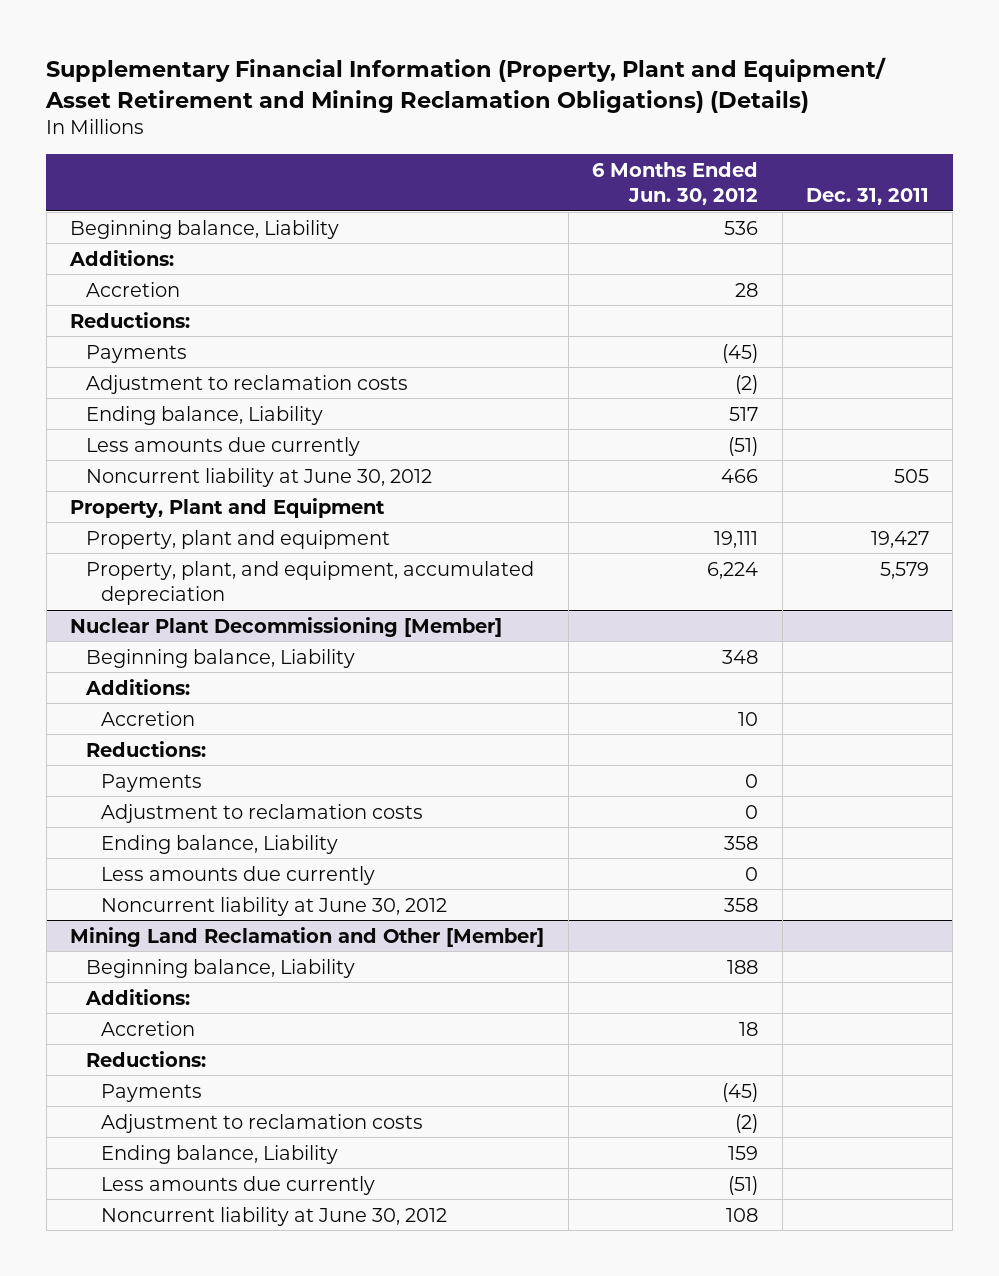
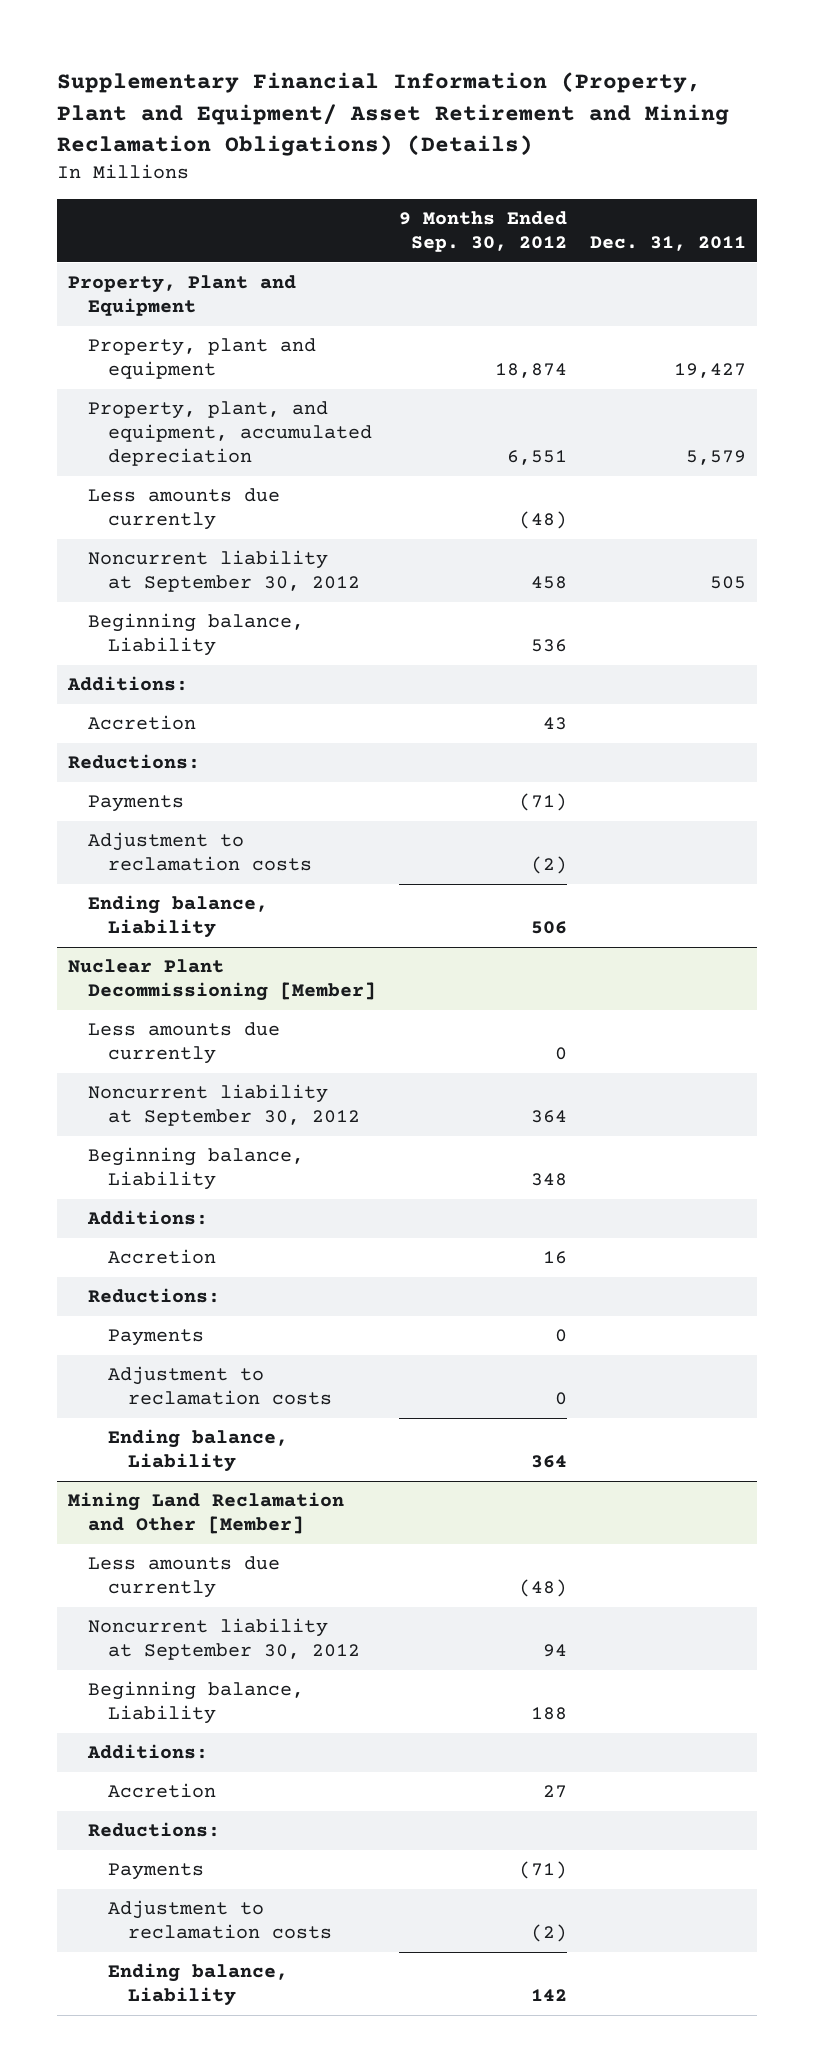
- | 6 Months Ended Jun. 30, 2012 | Dec. 31, 2011
+ | 9 Months Ended Sep. 30, 2012 | Dec. 31, 2011
moved up: Property, Plant and Equipment
moved up: Property, plant and equipment | 18,874 | 19,427
moved up: Property, plant, and equipment, accumulated depreciation | 6,551 | 5,579
moved up: Less amounts due currently | (48) |
+ Noncurrent liability at September 30, 2012 | 458 | 505
- Noncurrent liability at June 30, 2012 | 466 | 505
@ Nuclear Plant Decommissioning [Member]
moved up: Less amounts due currently | 0 |
+ Noncurrent liability at September 30, 2012 | 364 |
- Noncurrent liability at June 30, 2012 | 358 |
@ Mining Land Reclamation and Other [Member]
moved up: Less amounts due currently | (48) |
+ Noncurrent liability at September 30, 2012 | 94 |
- Noncurrent liability at June 30, 2012 | 108 |

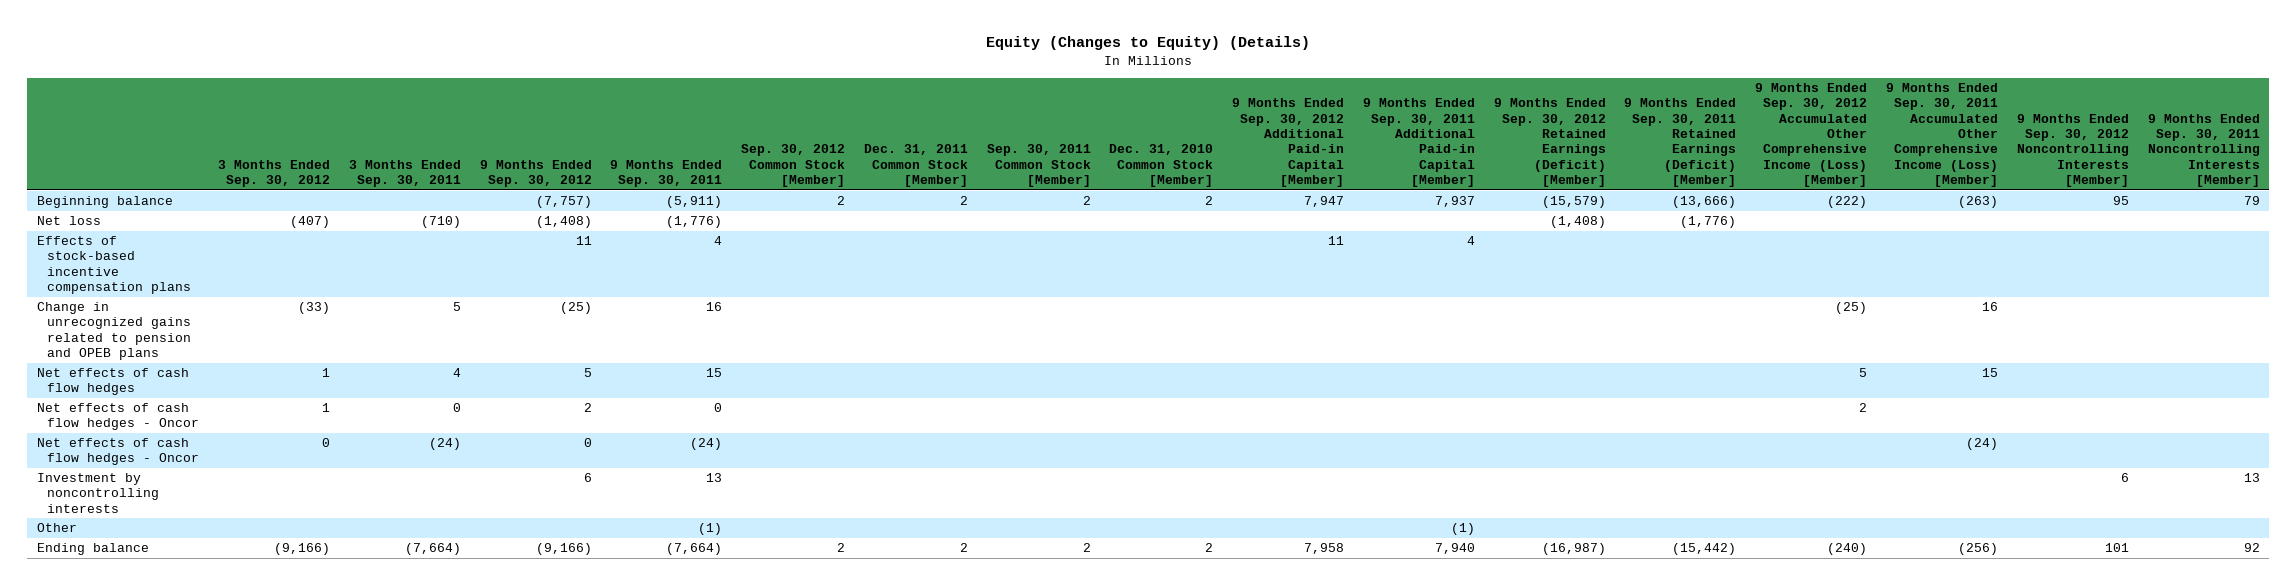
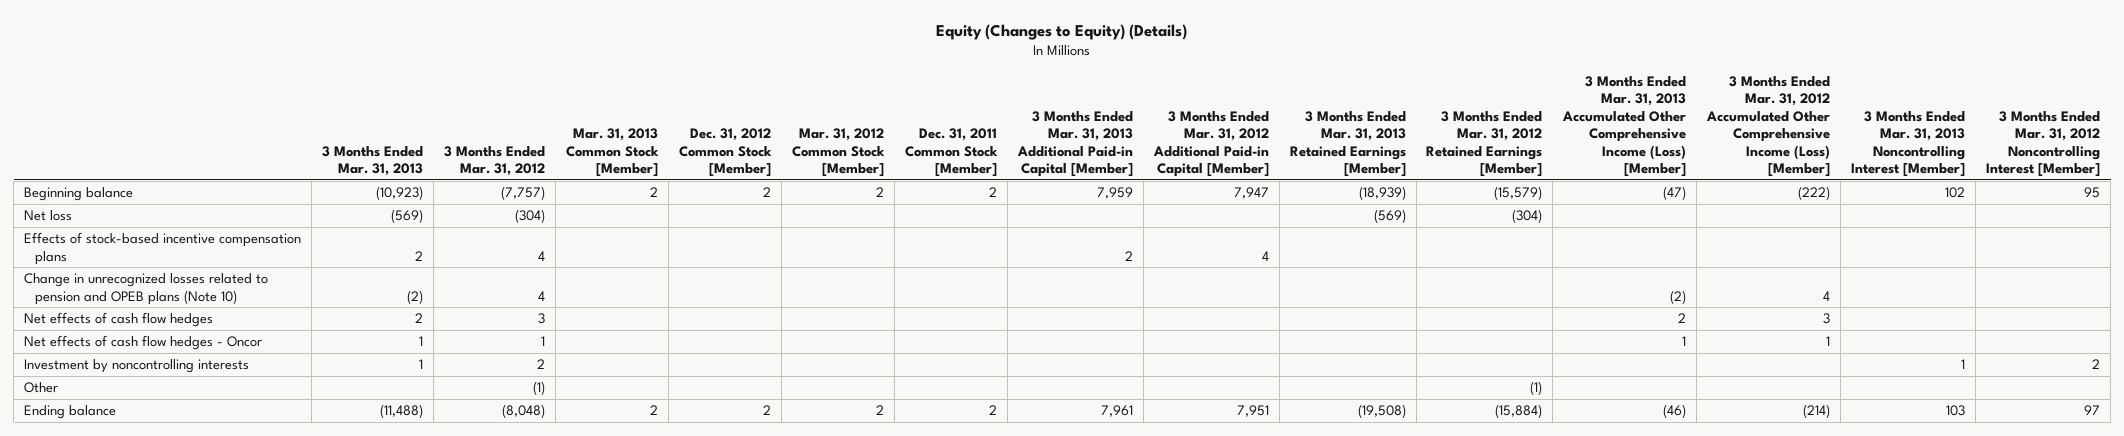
- | 3 Months Ended Sep. 30, 2012 | 3 Months Ended Sep. 30, 2011 | 9 Months Ended Sep. 30, 2012 | 9 Months Ended Sep. 30, 2011 | Sep. 30, 2012 Common Stock [Member] | Dec. 31, 2011 Common Stock [Member] | Sep. 30, 2011 Common Stock [Member] | Dec. 31, 2010 Common Stock [Member] | 9 Months Ended Sep. 30, 2012 Additional Paid-in Capital [Member] | 9 Months Ended Sep. 30, 2011 Additional Paid-in Capital [Member] | 9 Months Ended Sep. 30, 2012 Retained Earnings (Deficit) [Member] | 9 Months Ended Sep. 30, 2011 Retained Earnings (Deficit) [Member] | 9 Months Ended Sep. 30, 2012 Accumulated Other Comprehensive Income (Loss) [Member] | 9 Months Ended Sep. 30, 2011 Accumulated Other Comprehensive Income (Loss) [Member] | 9 Months Ended Sep. 30, 2012 Noncontrolling Interests [Member] | 9 Months Ended Sep. 30, 2011 Noncontrolling Interests [Member]
+ | 3 Months Ended Mar. 31, 2013 | 3 Months Ended Mar. 31, 2012 | Mar. 31, 2013 Common Stock [Member] | Dec. 31, 2012 Common Stock [Member] | Mar. 31, 2012 Common Stock [Member] | Dec. 31, 2011 Common Stock [Member] | 3 Months Ended Mar. 31, 2013 Additional Paid-in Capital [Member] | 3 Months Ended Mar. 31, 2012 Additional Paid-in Capital [Member] | 3 Months Ended Mar. 31, 2013 Retained Earnings [Member] | 3 Months Ended Mar. 31, 2012 Retained Earnings [Member] | 3 Months Ended Mar. 31, 2013 Accumulated Other Comprehensive Income (Loss) [Member] | 3 Months Ended Mar. 31, 2012 Accumulated Other Comprehensive Income (Loss) [Member] | 3 Months Ended Mar. 31, 2013 Noncontrolling Interest [Member] | 3 Months Ended Mar. 31, 2012 Noncontrolling Interest [Member]
- Change in unrecognized gains related to pension and OPEB plans | (33) | 5 | (25) | 16 | | | | | | | | | (25) | 16 | |
+ Change in unrecognized losses related to pension and OPEB plans (Note 10) | (2) | 4 | | | | | | | | | (2) | 4 | |
- Net effects of cash flow hedges - Oncor | 0 | (24) | 0 | (24) | | | | | | | | | | (24) | |

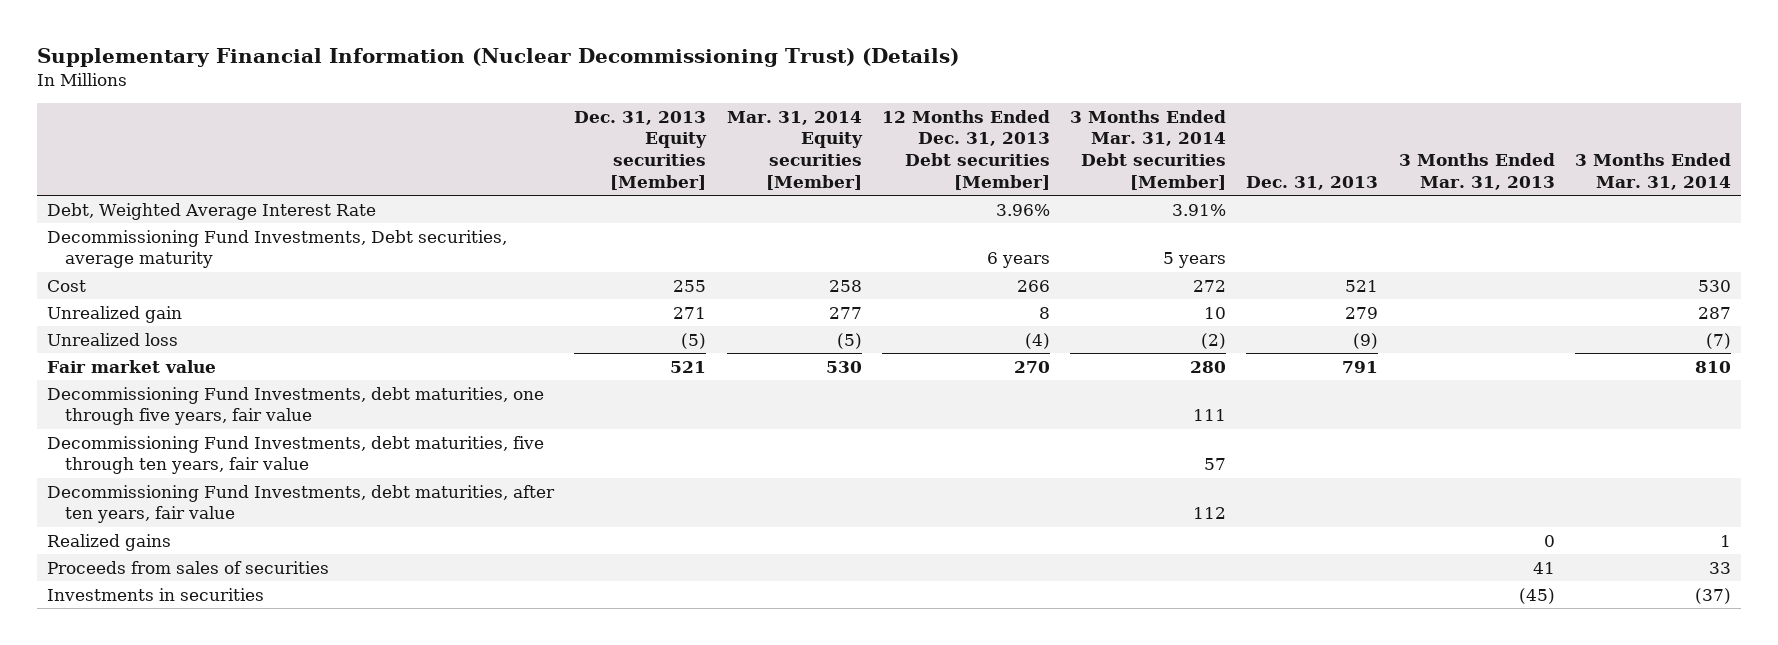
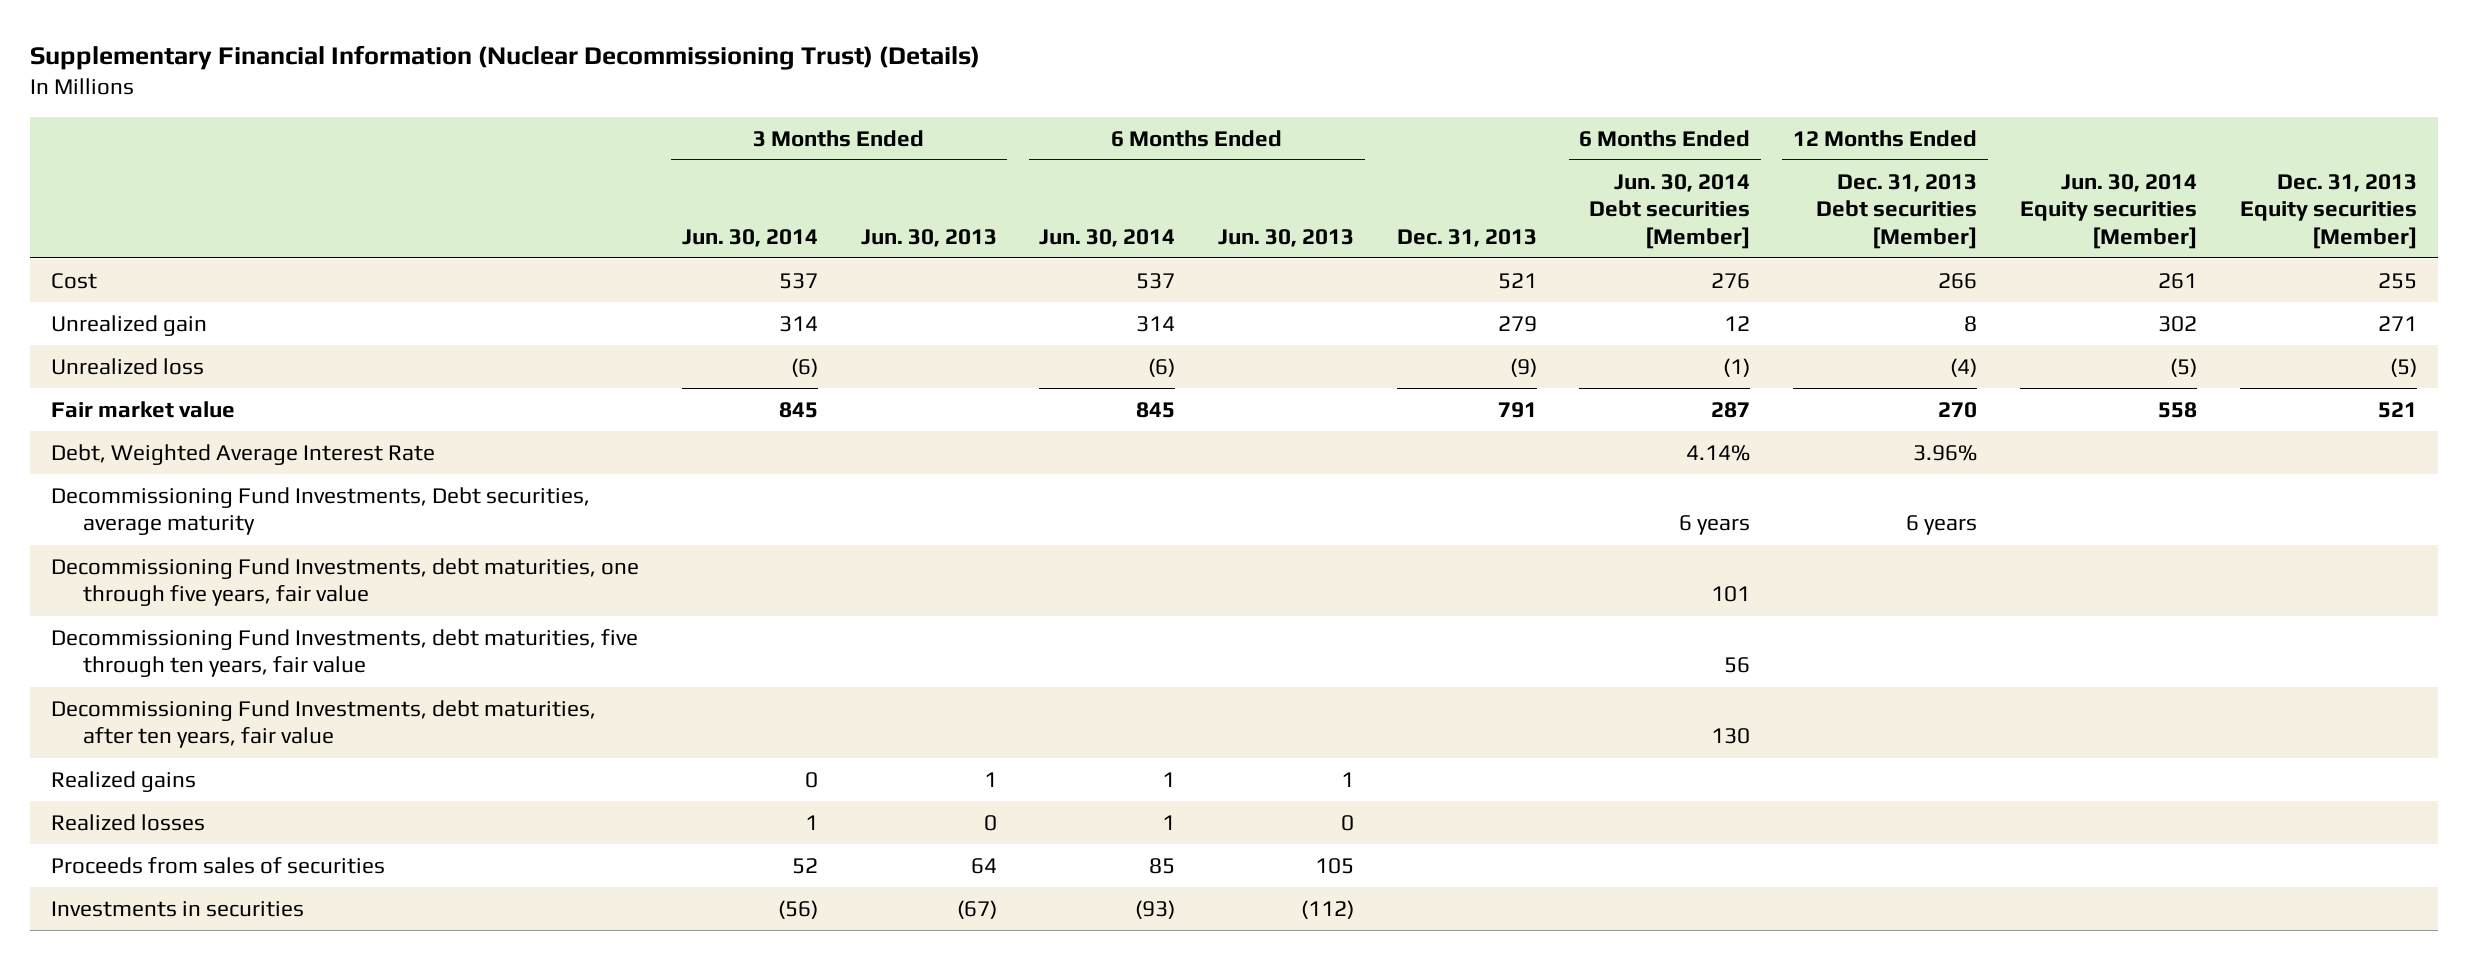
- | Dec. 31, 2013 Equity securities [Member] | Mar. 31, 2014 Equity securities [Member] | 12 Months Ended Dec. 31, 2013 Debt securities [Member] | 3 Months Ended Mar. 31, 2014 Debt securities [Member] | Dec. 31, 2013 | 3 Months Ended Mar. 31, 2013 | 3 Months Ended Mar. 31, 2014
+ | 3 Months Ended Jun. 30, 2014 | 3 Months Ended Jun. 30, 2013 | 6 Months Ended Jun. 30, 2014 | 6 Months Ended Jun. 30, 2013 | Dec. 31, 2013 | 6 Months Ended Jun. 30, 2014 Debt securities [Member] | 12 Months Ended Dec. 31, 2013 Debt securities [Member] | Jun. 30, 2014 Equity securities [Member] | Dec. 31, 2013 Equity securities [Member]
moved down: Debt, Weighted Average Interest Rate | | | | | | 4.14% | 3.96% | |
moved down: Decommissioning Fund Investments, Debt securities, average maturity | | | | | | 6 years | 6 years | |
+ Realized losses | 1 | 0 | 1 | 0 | | | | |

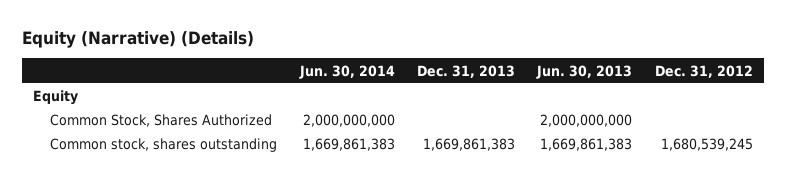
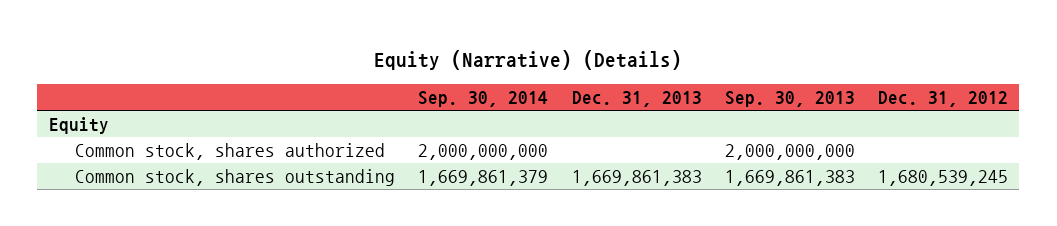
- | Jun. 30, 2014 | Dec. 31, 2013 | Jun. 30, 2013 | Dec. 31, 2012
+ | Sep. 30, 2014 | Dec. 31, 2013 | Sep. 30, 2013 | Dec. 31, 2012
- Common Stock, Shares Authorized | 2,000,000,000 | | 2,000,000,000 |
+ Common stock, shares authorized | 2,000,000,000 | | 2,000,000,000 |

